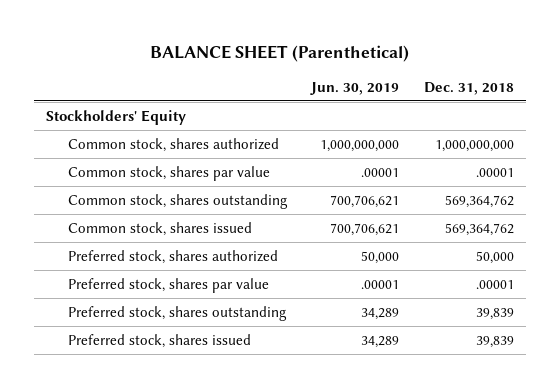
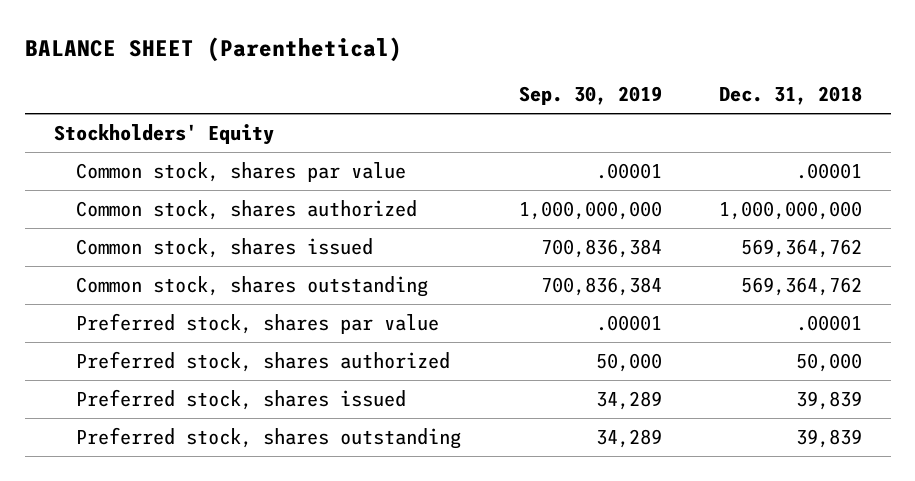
- | Jun. 30, 2019 | Dec. 31, 2018
+ | Sep. 30, 2019 | Dec. 31, 2018
moved down: Common stock, shares authorized | 1,000,000,000 | 1,000,000,000
moved down: Common stock, shares outstanding | 700,836,384 | 569,364,762
moved down: Preferred stock, shares authorized | 50,000 | 50,000
moved down: Preferred stock, shares outstanding | 34,289 | 39,839

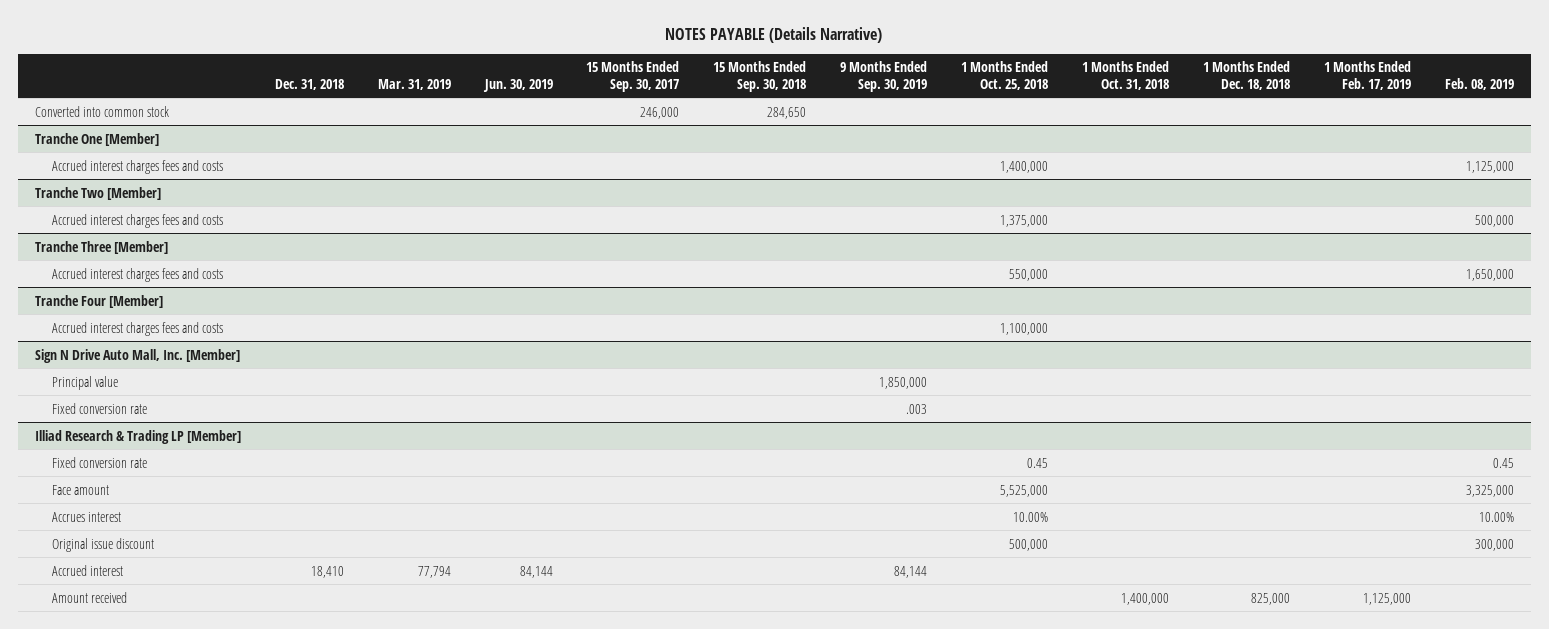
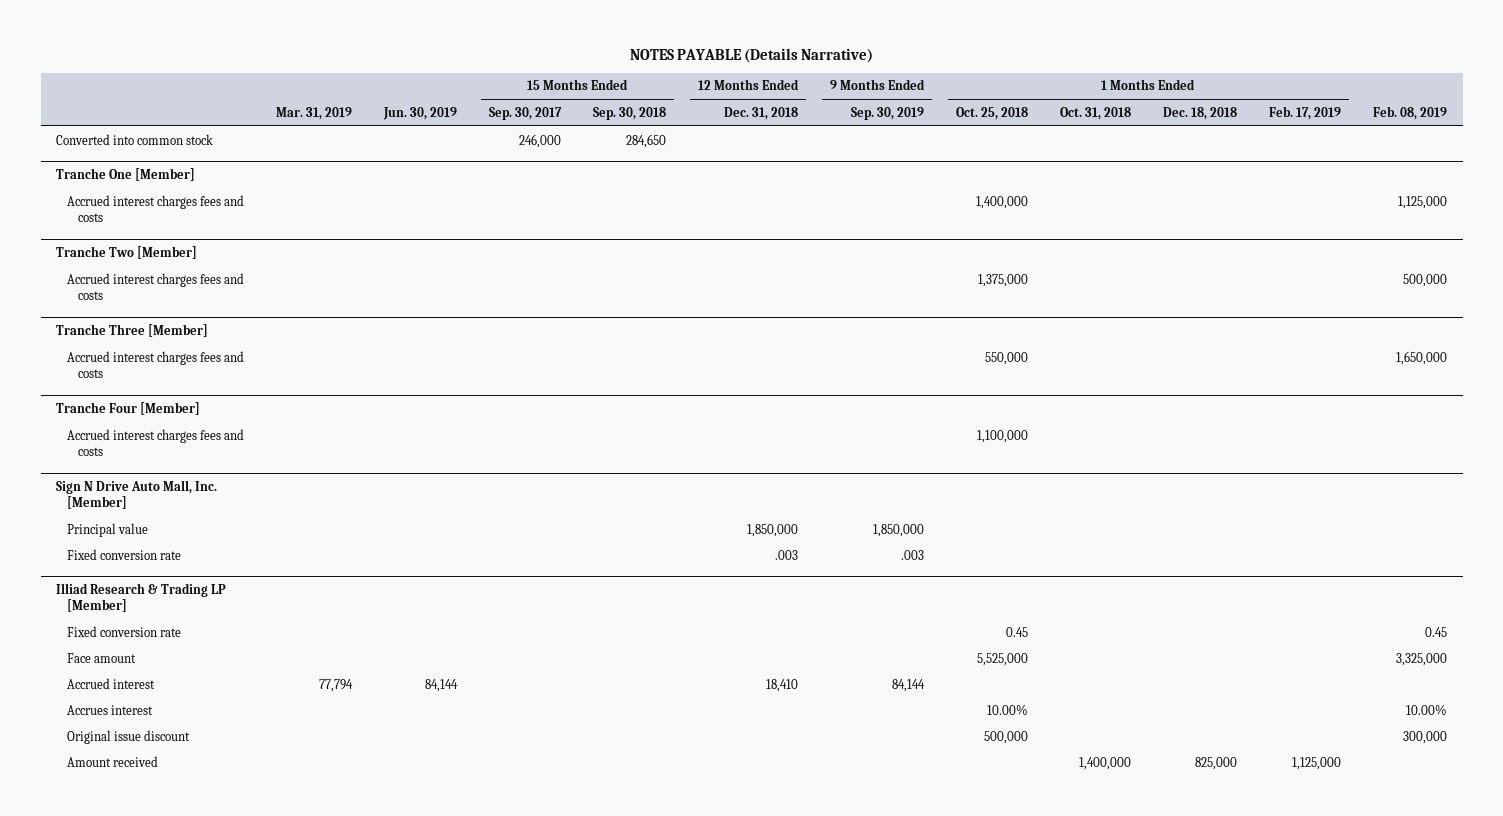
- | Dec. 31, 2018 | Mar. 31, 2019 | Jun. 30, 2019 | 15 Months Ended Sep. 30, 2017 | 15 Months Ended Sep. 30, 2018 | 9 Months Ended Sep. 30, 2019 | 1 Months Ended Oct. 25, 2018 | 1 Months Ended Oct. 31, 2018 | 1 Months Ended Dec. 18, 2018 | 1 Months Ended Feb. 17, 2019 | Feb. 08, 2019
+ | Mar. 31, 2019 | Jun. 30, 2019 | 15 Months Ended Sep. 30, 2017 | 15 Months Ended Sep. 30, 2018 | 12 Months Ended Dec. 31, 2018 | 9 Months Ended Sep. 30, 2019 | 1 Months Ended Oct. 25, 2018 | 1 Months Ended Oct. 31, 2018 | 1 Months Ended Dec. 18, 2018 | 1 Months Ended Feb. 17, 2019 | Feb. 08, 2019
@ Illiad Research & Trading LP [Member]
moved up: Accrued interest | 77,794 | 84,144 | | | 18,410 | 84,144 | | | | |

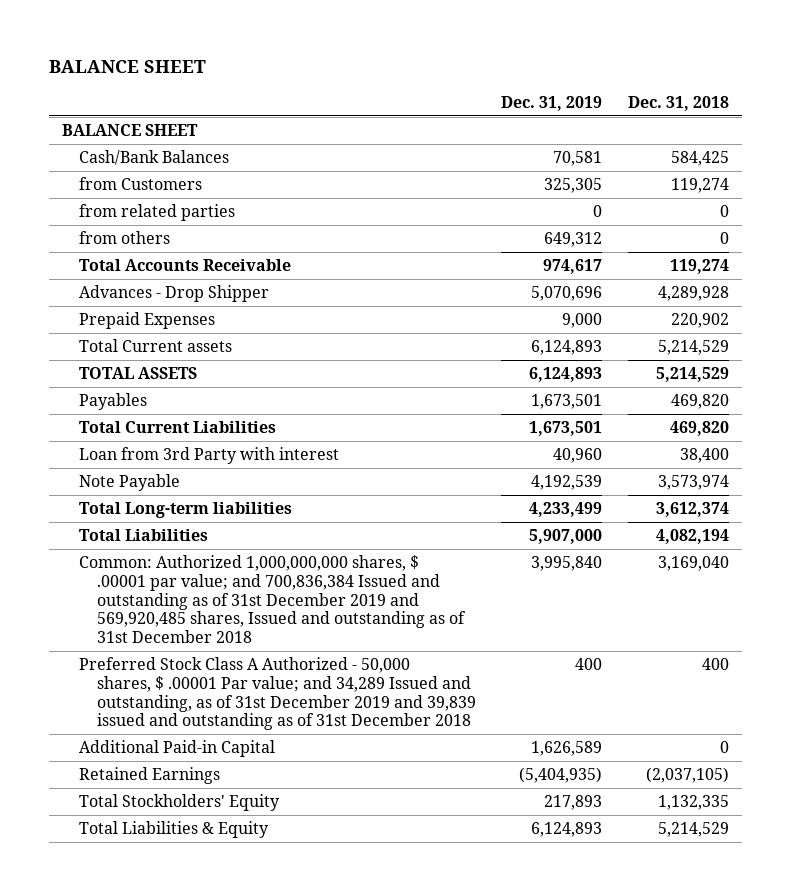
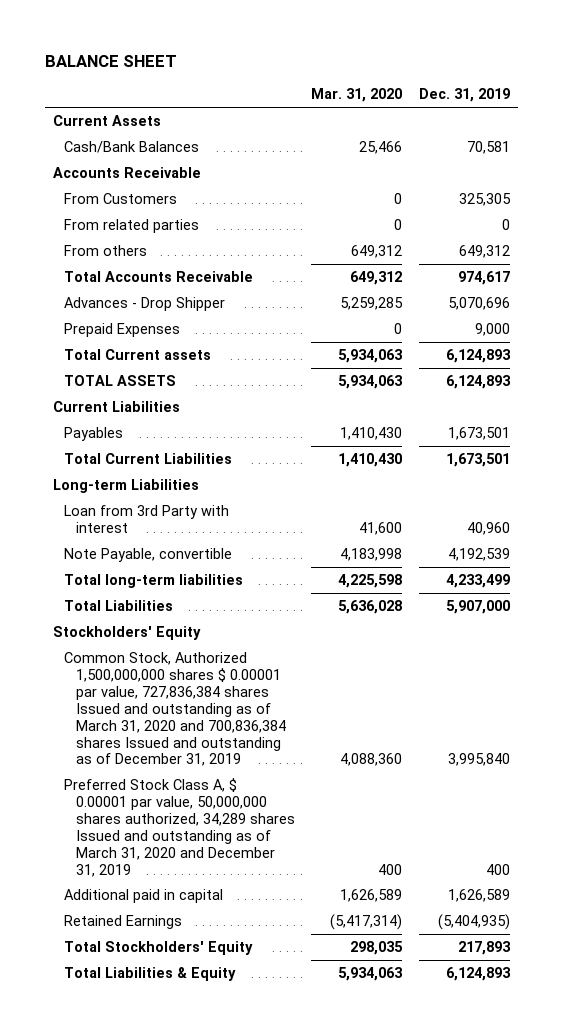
- | Dec. 31, 2019 | Dec. 31, 2018
+ | Mar. 31, 2020 | Dec. 31, 2019
- BALANCE SHEET
+ Current Assets
- from Customers | 325,305 | 119,274
- from related parties | 0 | 0
- from others | 649,312 | 0
+ Accounts Receivable
+ From Customers | 0 | 325,305
+ From related parties | 0 | 0
+ From others | 649,312 | 649,312
+ Current Liabilities
+ Long-term Liabilities
- Note Payable | 4,192,539 | 3,573,974
- Total Long-term liabilities | 4,233,499 | 3,612,374
+ Note Payable, convertible | 4,183,998 | 4,192,539
+ Total long-term liabilities | 4,225,598 | 4,233,499
- Common: Authorized 1,000,000,000 shares, $ .00001 par value; and 700,836,384 Issued and outstanding as of 31st December 2019 and 569,920,485 shares, Issued and outstanding as of 31st December 2018 | 3,995,840 | 3,169,040
- Preferred Stock Class A Authorized - 50,000 shares, $ .00001 Par value; and 34,289 Issued and outstanding, as of 31st December 2019 and 39,839 issued and outstanding as of 31st December 2018 | 400 | 400
- Additional Paid-in Capital | 1,626,589 | 0
+ Stockholders' Equity
+ Common Stock, Authorized 1,500,000,000 shares $ 0.00001 par value, 727,836,384 shares Issued and outstanding as of March 31, 2020 and 700,836,384 shares Issued and outstanding as of December 31, 2019 | 4,088,360 | 3,995,840
+ Preferred Stock Class A, $ 0.00001 par value, 50,000,000 shares authorized, 34,289 shares Issued and outstanding as of March 31, 2020 and December 31, 2019 | 400 | 400
+ Additional paid in capital | 1,626,589 | 1,626,589

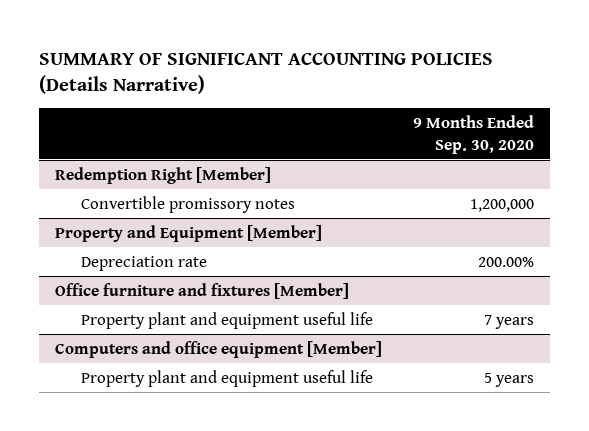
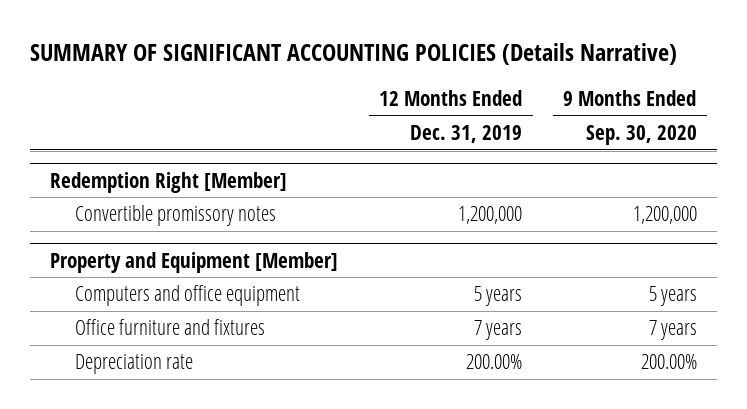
- | 9 Months Ended Sep. 30, 2020
+ | 12 Months Ended Dec. 31, 2019 | 9 Months Ended Sep. 30, 2020
@ Property and Equipment [Member]
+ Computers and office equipment | 5 years | 5 years
+ Office furniture and fixtures | 7 years | 7 years
- Office furniture and fixtures [Member]
- Property plant and equipment useful life | 7 years
- Computers and office equipment [Member]
- Property plant and equipment useful life | 5 years

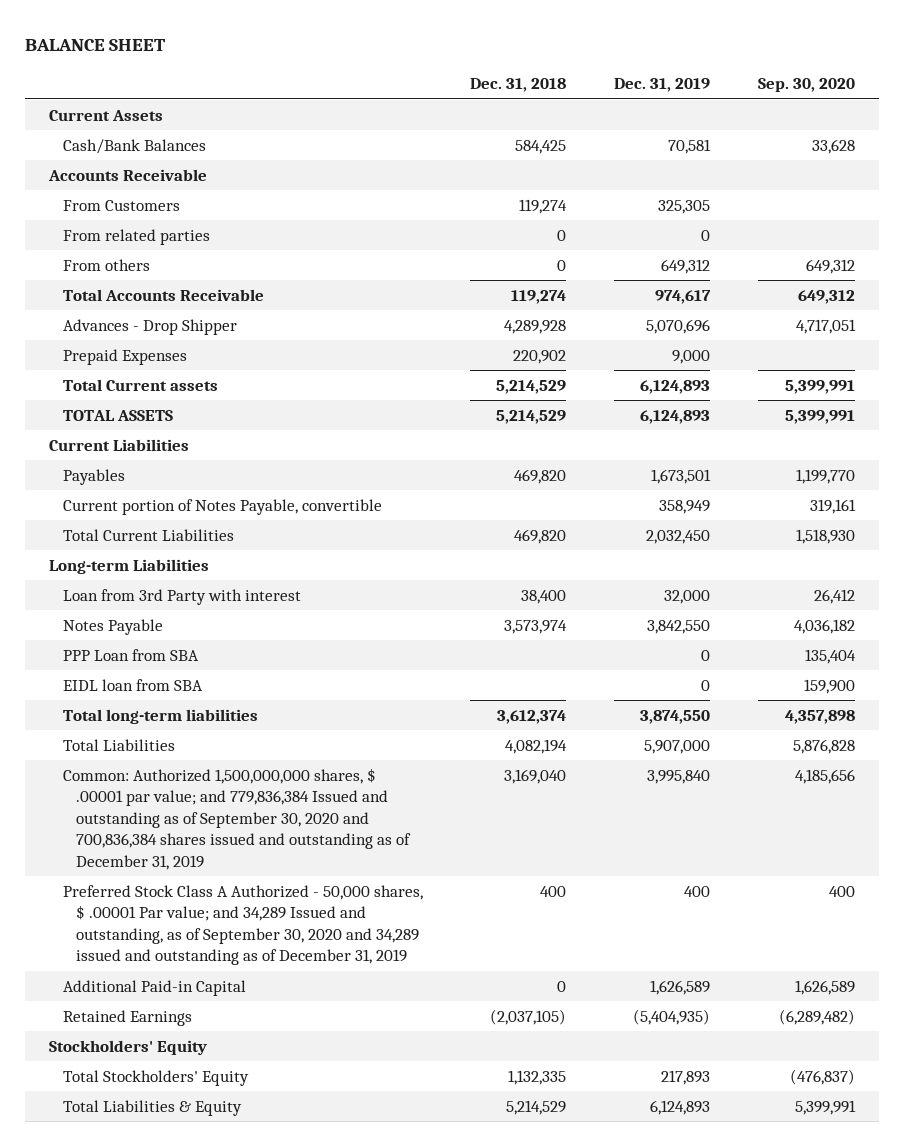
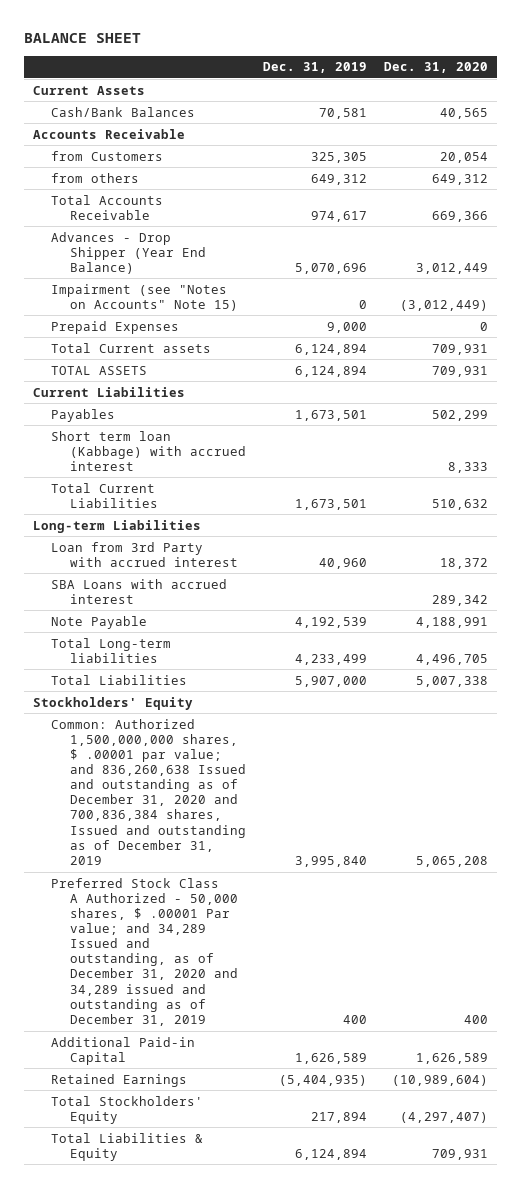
- | Dec. 31, 2018 | Dec. 31, 2019 | Sep. 30, 2020
+ | Dec. 31, 2019 | Dec. 31, 2020
- From Customers | 119,274 | 325,305 |
- From related parties | 0 | 0 |
- From others | 0 | 649,312 | 649,312
+ from Customers | 325,305 | 20,054
+ from others | 649,312 | 649,312
- Advances - Drop Shipper | 4,289,928 | 5,070,696 | 4,717,051
+ Advances - Drop Shipper (Year End Balance) | 5,070,696 | 3,012,449
+ Impairment (see "Notes on Accounts" Note 15) | 0 | (3,012,449)
- Total Current assets | 5,214,529 | 6,124,893 | 5,399,991
- TOTAL ASSETS | 5,214,529 | 6,124,893 | 5,399,991
+ Total Current assets | 6,124,894 | 709,931
+ TOTAL ASSETS | 6,124,894 | 709,931
- Current portion of Notes Payable, convertible | | 358,949 | 319,161
- Total Current Liabilities | 469,820 | 2,032,450 | 1,518,930
+ Short term loan (Kabbage) with accrued interest | | 8,333
+ Total Current Liabilities | 1,673,501 | 510,632
- Loan from 3rd Party with interest | 38,400 | 32,000 | 26,412
- Notes Payable | 3,573,974 | 3,842,550 | 4,036,182
- PPP Loan from SBA | | 0 | 135,404
- EIDL loan from SBA | | 0 | 159,900
- Total long-term liabilities | 3,612,374 | 3,874,550 | 4,357,898
+ Loan from 3rd Party with accrued interest | 40,960 | 18,372
+ SBA Loans with accrued interest | | 289,342
+ Note Payable | 4,192,539 | 4,188,991
+ Total Long-term liabilities | 4,233,499 | 4,496,705
- Common: Authorized 1,500,000,000 shares, $ .00001 par value; and 779,836,384 Issued and outstanding as of September 30, 2020 and 700,836,384 shares issued and outstanding as of December 31, 2019 | 3,169,040 | 3,995,840 | 4,185,656
- Preferred Stock Class A Authorized - 50,000 shares, $ .00001 Par value; and 34,289 Issued and outstanding, as of September 30, 2020 and 34,289 issued and outstanding as of December 31, 2019 | 400 | 400 | 400
moved up: Stockholders' Equity
+ Common: Authorized 1,500,000,000 shares, $ .00001 par value; and 836,260,638 Issued and outstanding as of December 31, 2020 and 700,836,384 shares, Issued and outstanding as of December 31, 2019 | 3,995,840 | 5,065,208
+ Preferred Stock Class A Authorized - 50,000 shares, $ .00001 Par value; and 34,289 Issued and outstanding, as of December 31, 2020 and 34,289 issued and outstanding as of December 31, 2019 | 400 | 400
- Total Stockholders' Equity | 1,132,335 | 217,893 | (476,837)
- Total Liabilities & Equity | 5,214,529 | 6,124,893 | 5,399,991
+ Total Stockholders' Equity | 217,894 | (4,297,407)
+ Total Liabilities & Equity | 6,124,894 | 709,931

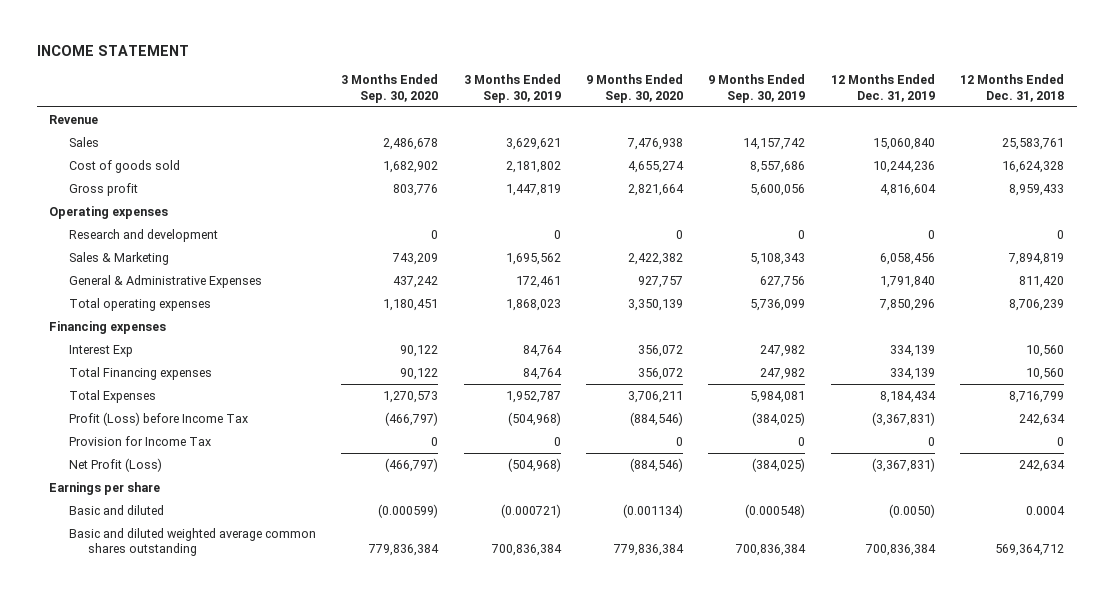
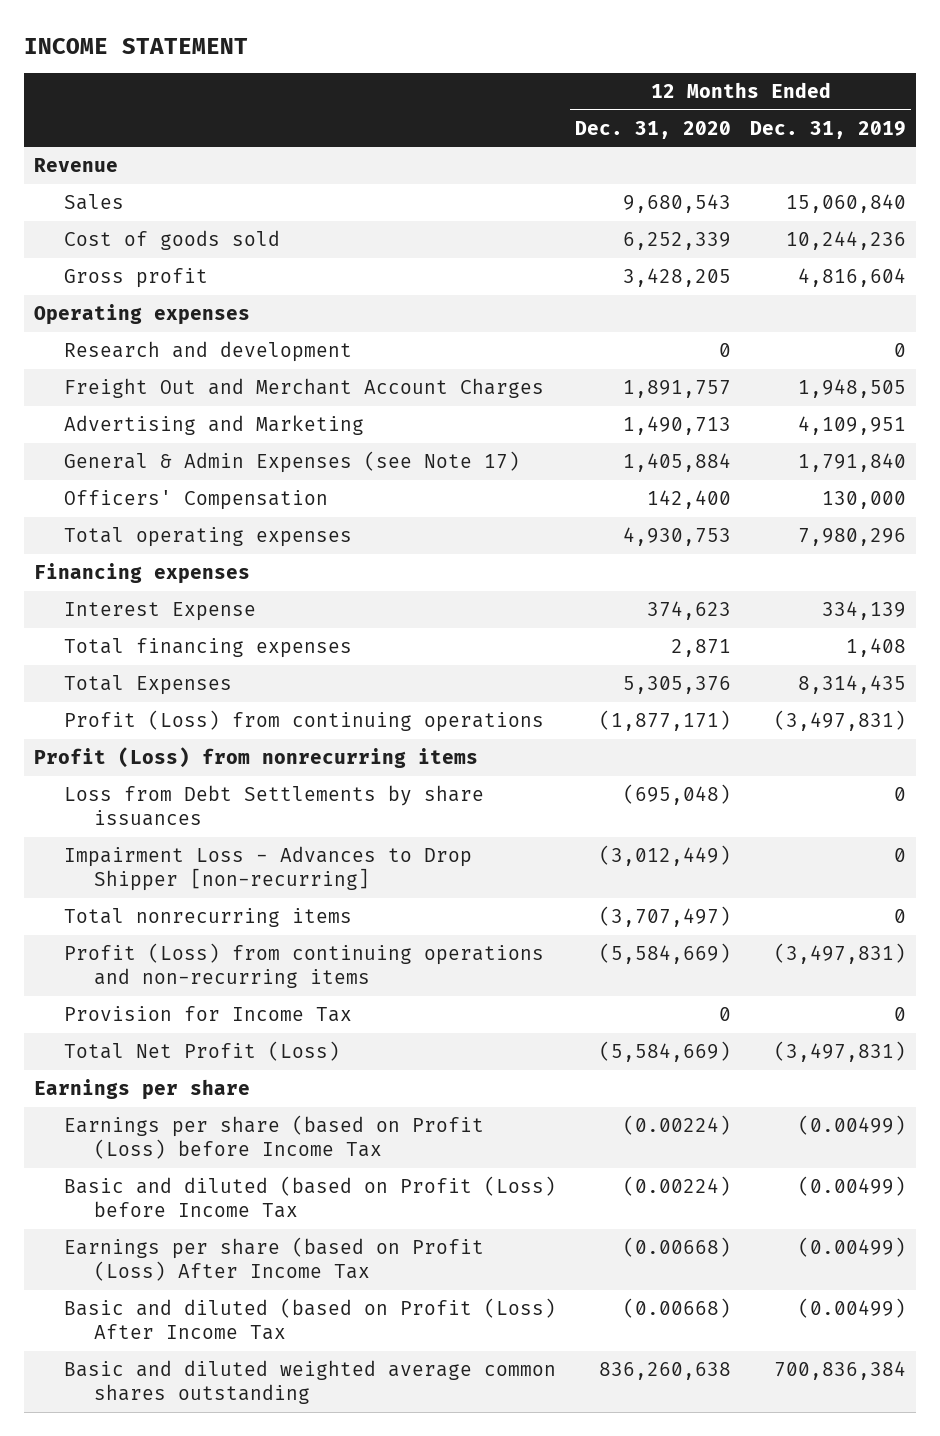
- | 3 Months Ended Sep. 30, 2020 | 3 Months Ended Sep. 30, 2019 | 9 Months Ended Sep. 30, 2020 | 9 Months Ended Sep. 30, 2019 | 12 Months Ended Dec. 31, 2019 | 12 Months Ended Dec. 31, 2018
+ | 12 Months Ended Dec. 31, 2020 | 12 Months Ended Dec. 31, 2019
- Sales & Marketing | 743,209 | 1,695,562 | 2,422,382 | 5,108,343 | 6,058,456 | 7,894,819
- General & Administrative Expenses | 437,242 | 172,461 | 927,757 | 627,756 | 1,791,840 | 811,420
- Total operating expenses | 1,180,451 | 1,868,023 | 3,350,139 | 5,736,099 | 7,850,296 | 8,706,239
+ Freight Out and Merchant Account Charges | 1,891,757 | 1,948,505
+ Advertising and Marketing | 1,490,713 | 4,109,951
+ General & Admin Expenses (see Note 17) | 1,405,884 | 1,791,840
+ Officers' Compensation | 142,400 | 130,000
+ Total operating expenses | 4,930,753 | 7,980,296
- Interest Exp | 90,122 | 84,764 | 356,072 | 247,982 | 334,139 | 10,560
- Total Financing expenses | 90,122 | 84,764 | 356,072 | 247,982 | 334,139 | 10,560
- Total Expenses | 1,270,573 | 1,952,787 | 3,706,211 | 5,984,081 | 8,184,434 | 8,716,799
- Profit (Loss) before Income Tax | (466,797) | (504,968) | (884,546) | (384,025) | (3,367,831) | 242,634
+ Interest Expense | 374,623 | 334,139
+ Total financing expenses | 2,871 | 1,408
+ Total Expenses | 5,305,376 | 8,314,435
+ Profit (Loss) from continuing operations | (1,877,171) | (3,497,831)
+ Profit (Loss) from nonrecurring items
+ Loss from Debt Settlements by share issuances | (695,048) | 0
+ Impairment Loss - Advances to Drop Shipper [non-recurring] | (3,012,449) | 0
+ Total nonrecurring items | (3,707,497) | 0
+ Profit (Loss) from continuing operations and non-recurring items | (5,584,669) | (3,497,831)
- Net Profit (Loss) | (466,797) | (504,968) | (884,546) | (384,025) | (3,367,831) | 242,634
+ Total Net Profit (Loss) | (5,584,669) | (3,497,831)
- Basic and diluted | (0.000599) | (0.000721) | (0.001134) | (0.000548) | (0.0050) | 0.0004
+ Earnings per share (based on Profit (Loss) before Income Tax | (0.00224) | (0.00499)
+ Basic and diluted (based on Profit (Loss) before Income Tax | (0.00224) | (0.00499)
+ Earnings per share (based on Profit (Loss) After Income Tax | (0.00668) | (0.00499)
+ Basic and diluted (based on Profit (Loss) After Income Tax | (0.00668) | (0.00499)

